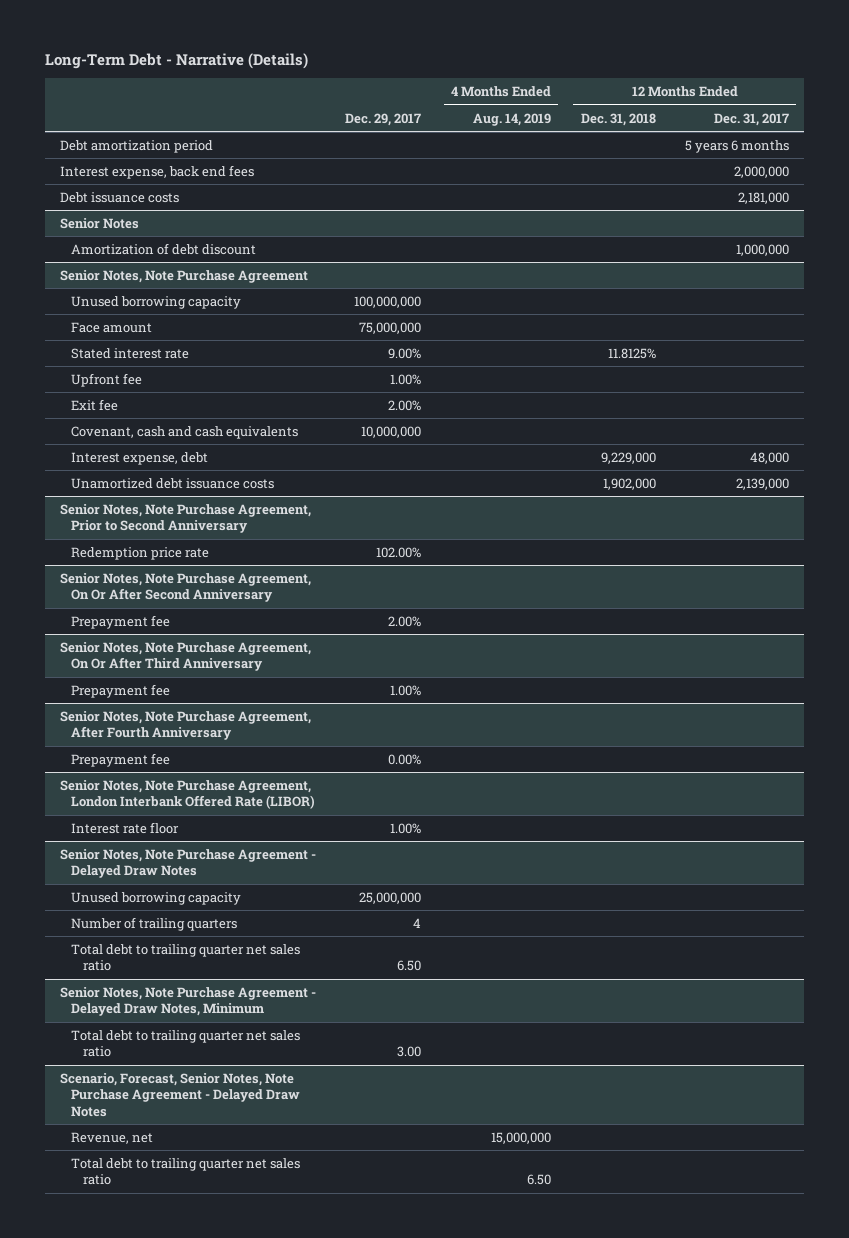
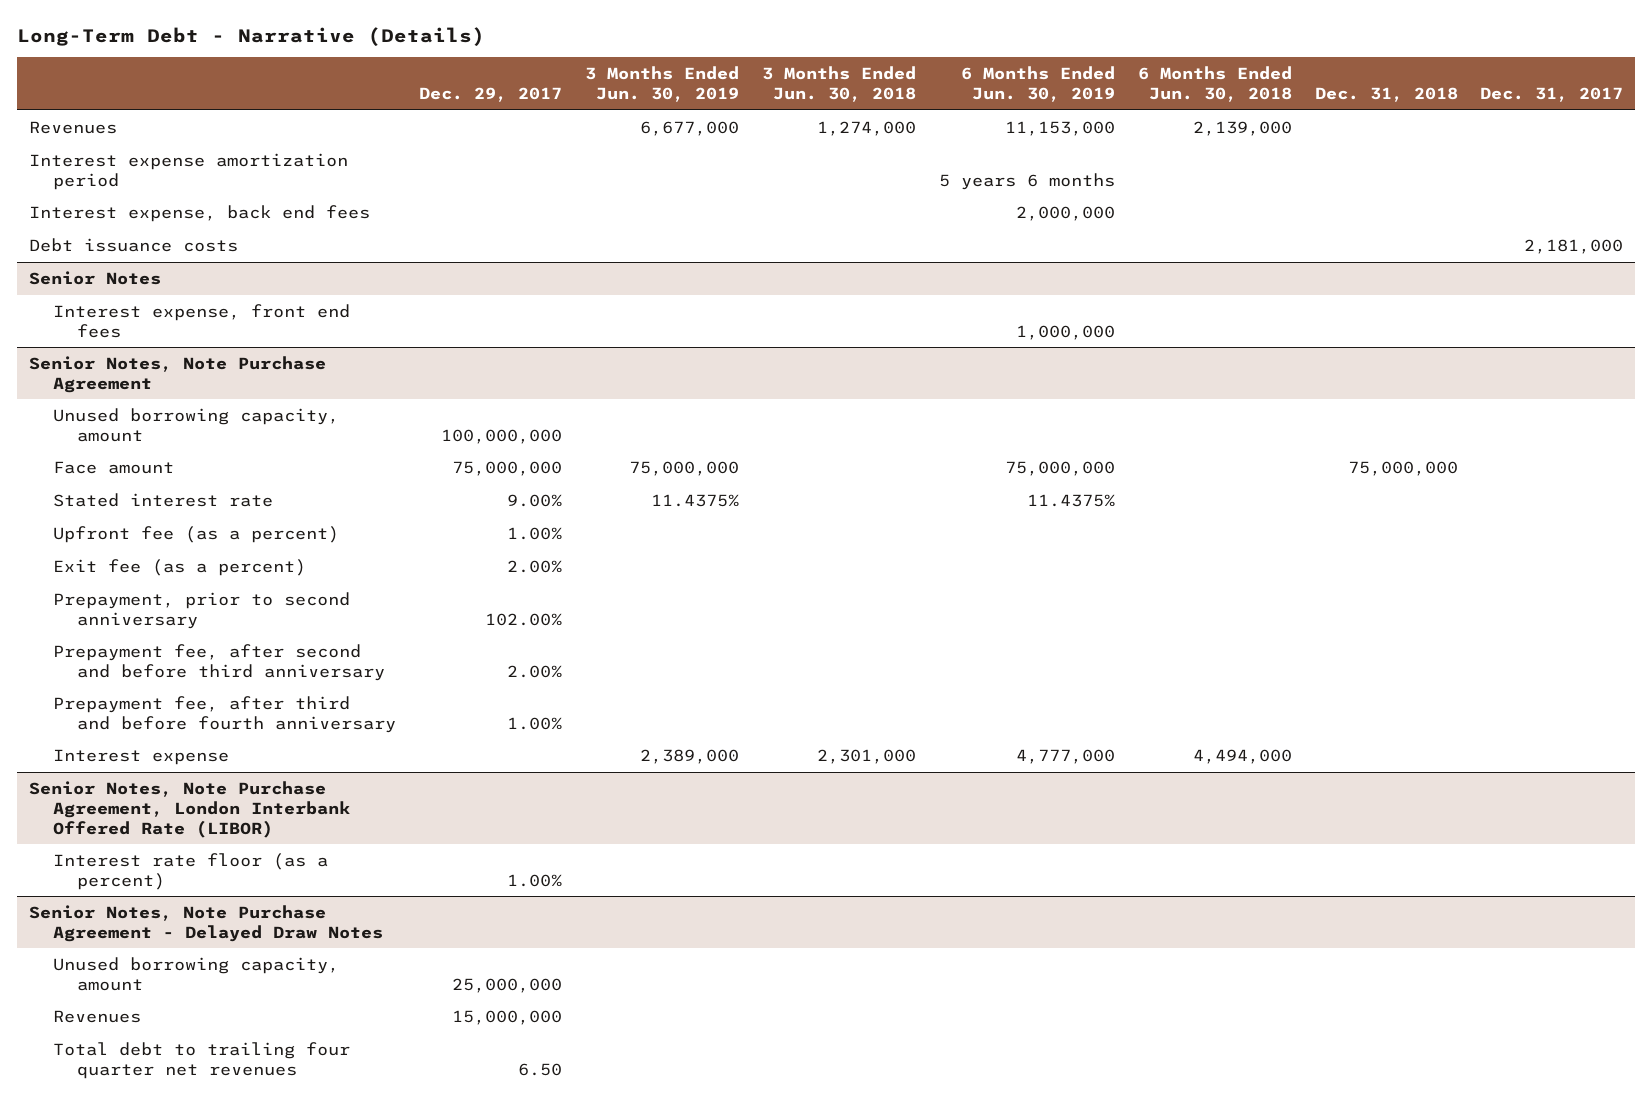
- | Dec. 29, 2017 | 4 Months Ended Aug. 14, 2019 | 12 Months Ended Dec. 31, 2018 | 12 Months Ended Dec. 31, 2017
+ | Dec. 29, 2017 | 3 Months Ended Jun. 30, 2019 | 3 Months Ended Jun. 30, 2018 | 6 Months Ended Jun. 30, 2019 | 6 Months Ended Jun. 30, 2018 | Dec. 31, 2018 | Dec. 31, 2017
- Debt amortization period | | | | 5 years 6 months
+ Revenues | | 6,677,000 | 1,274,000 | 11,153,000 | 2,139,000 | |
+ Interest expense amortization period | | | | 5 years 6 months | | |
@ Senior Notes
- Amortization of debt discount | | | | 1,000,000
+ Interest expense, front end fees | | | | 1,000,000 | | |
@ Senior Notes, Note Purchase Agreement
- Unused borrowing capacity | 100,000,000 | | |
+ Unused borrowing capacity, amount | 100,000,000 | | | | | |
- Upfront fee | 1.00% | | |
- Exit fee | 2.00% | | |
- Covenant, cash and cash equivalents | 10,000,000 | | |
- Interest expense, debt | | | 9,229,000 | 48,000
- Unamortized debt issuance costs | | | 1,902,000 | 2,139,000
- Senior Notes, Note Purchase Agreement, Prior to Second Anniversary
- Redemption price rate | 102.00% | | |
- Senior Notes, Note Purchase Agreement, On Or After Second Anniversary
- Prepayment fee | 2.00% | | |
- Senior Notes, Note Purchase Agreement, On Or After Third Anniversary
- Prepayment fee | 1.00% | | |
- Senior Notes, Note Purchase Agreement, After Fourth Anniversary
- Prepayment fee | 0.00% | | |
@ Senior Notes, Note Purchase Agreement
+ Upfront fee (as a percent) | 1.00% | | | | | |
+ Exit fee (as a percent) | 2.00% | | | | | |
+ Prepayment, prior to second anniversary | 102.00% | | | | | |
+ Prepayment fee, after second and before third anniversary | 2.00% | | | | | |
+ Prepayment fee, after third and before fourth anniversary | 1.00% | | | | | |
+ Interest expense | | 2,389,000 | 2,301,000 | 4,777,000 | 4,494,000 | |
@ Senior Notes, Note Purchase Agreement, London Interbank Offered Rate (LIBOR)
- Interest rate floor | 1.00% | | |
+ Interest rate floor (as a percent) | 1.00% | | | | | |
@ Senior Notes, Note Purchase Agreement - Delayed Draw Notes
- Unused borrowing capacity | 25,000,000 | | |
- Number of trailing quarters | 4 | | |
- Total debt to trailing quarter net sales ratio | 6.50 | | |
- Senior Notes, Note Purchase Agreement - Delayed Draw Notes, Minimum
- Total debt to trailing quarter net sales ratio | 3.00 | | |
- Scenario, Forecast, Senior Notes, Note Purchase Agreement - Delayed Draw Notes
- Revenue, net | | 15,000,000 | |
- Total debt to trailing quarter net sales ratio | | 6.50 | |
@ Senior Notes, Note Purchase Agreement - Delayed Draw Notes
+ Unused borrowing capacity, amount | 25,000,000 | | | | | |
+ Revenues | 15,000,000 | | | | | |
+ Total debt to trailing four quarter net revenues | 6.50 | | | | | |

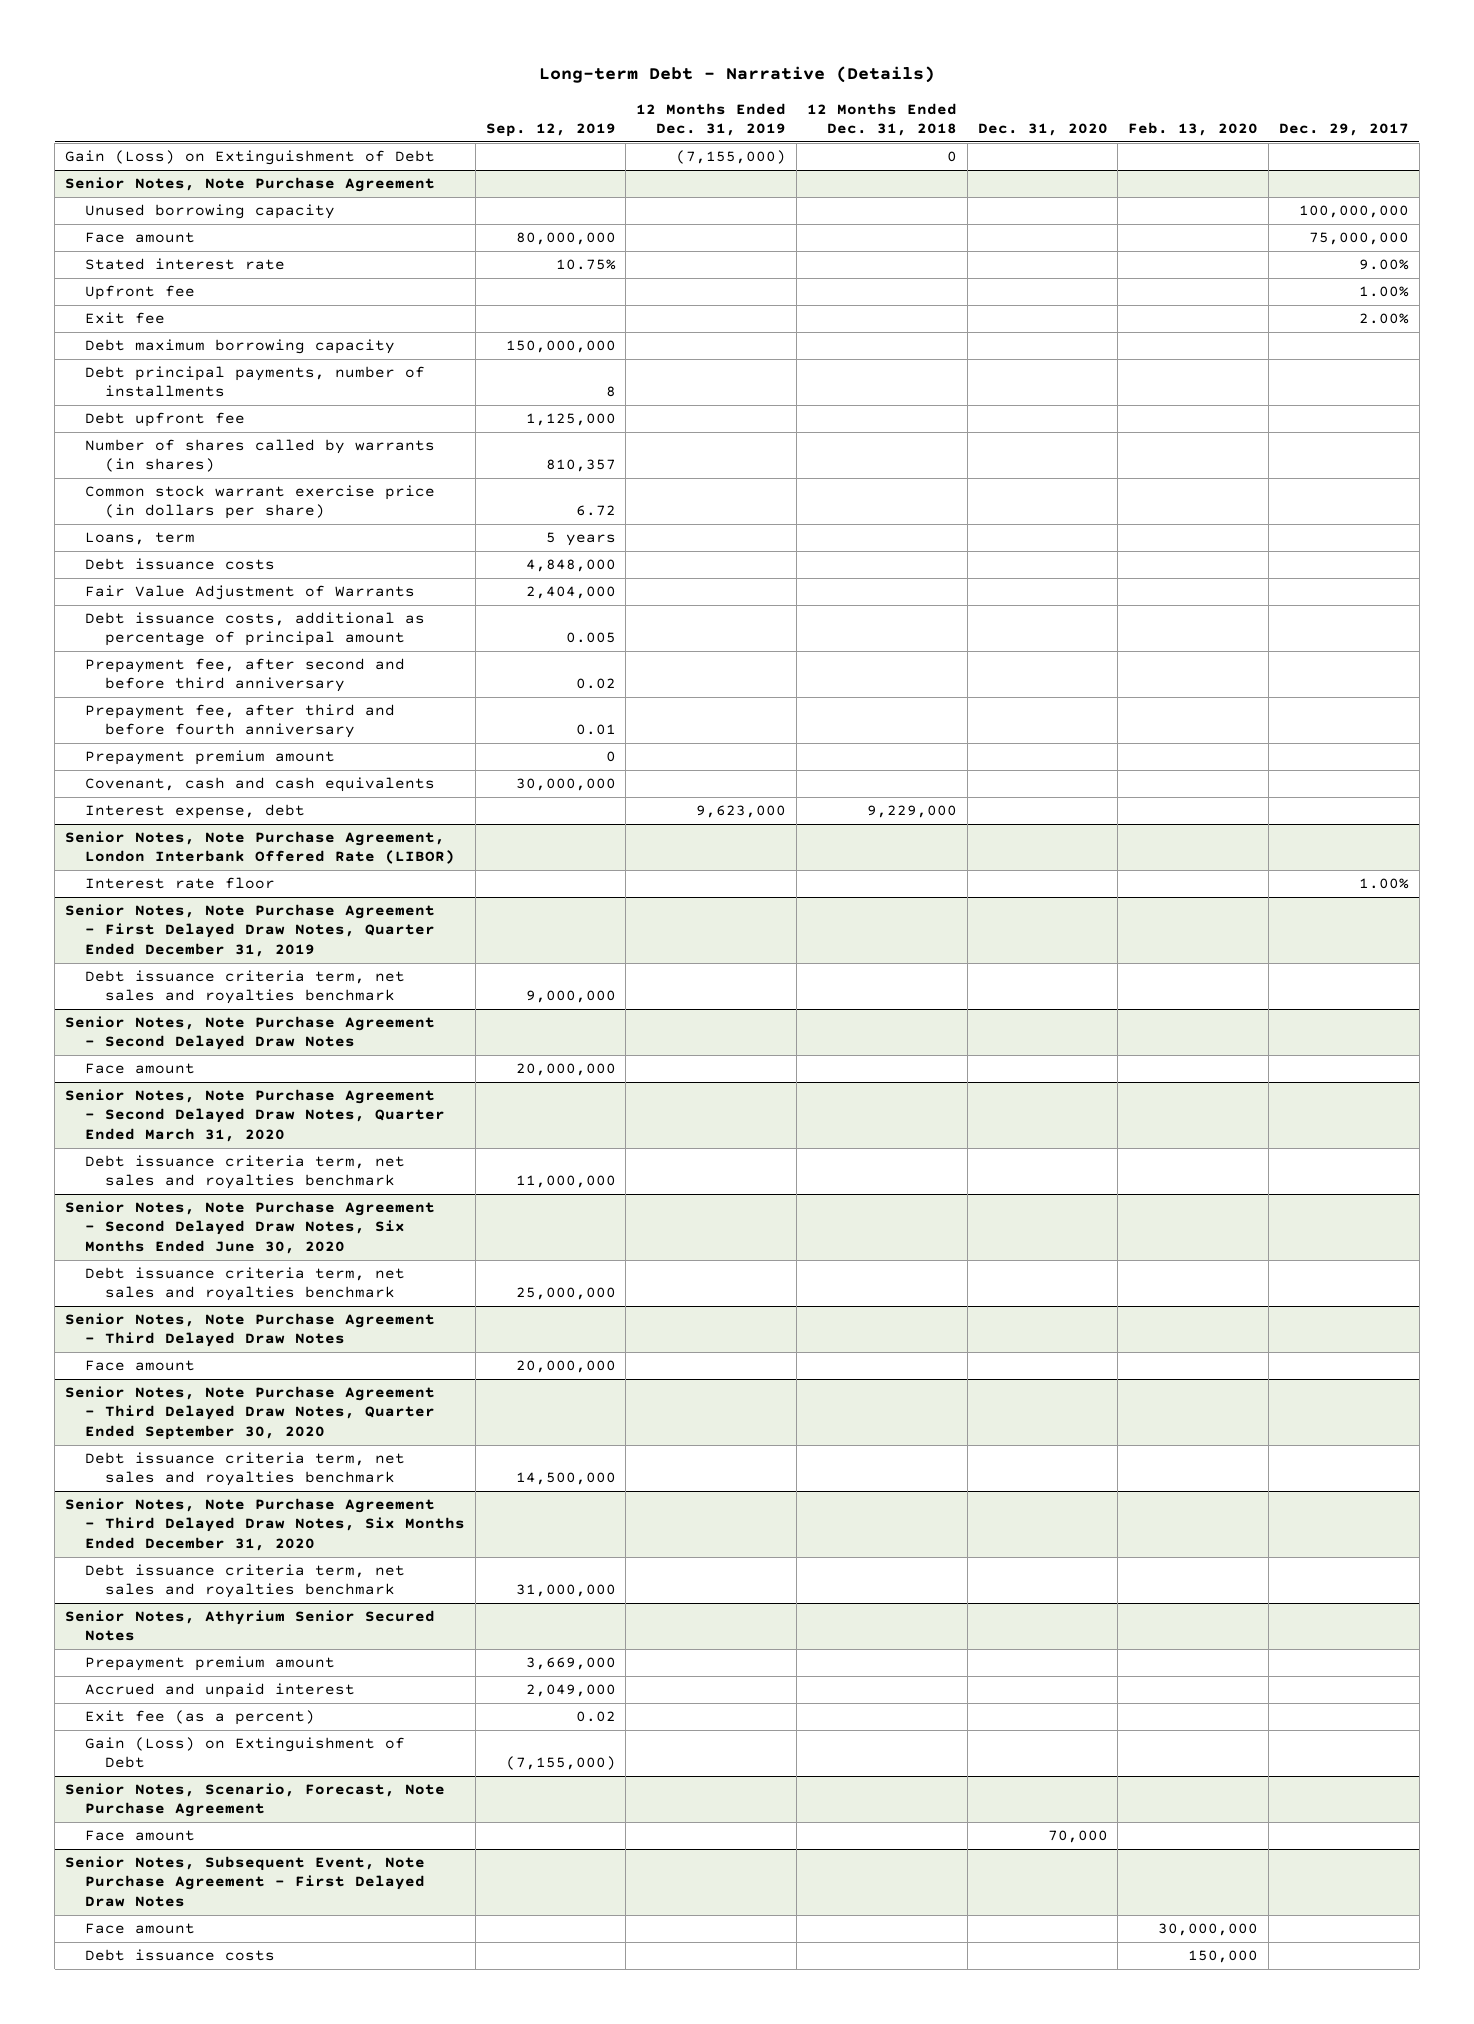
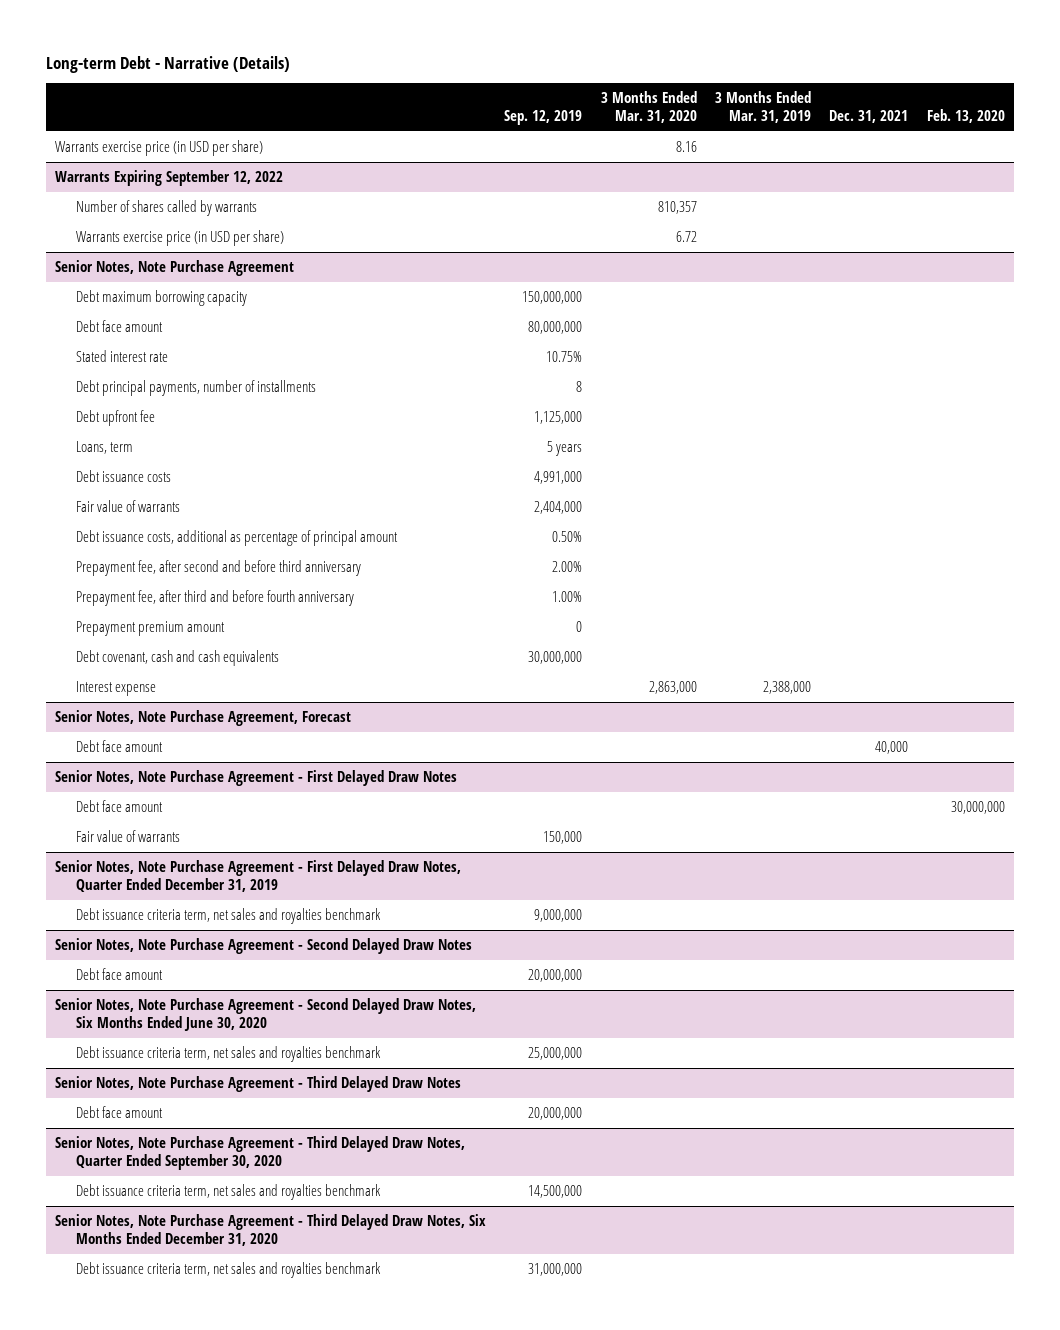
- | Sep. 12, 2019 | 12 Months Ended Dec. 31, 2019 | 12 Months Ended Dec. 31, 2018 | Dec. 31, 2020 | Feb. 13, 2020 | Dec. 29, 2017
+ | Sep. 12, 2019 | 3 Months Ended Mar. 31, 2020 | 3 Months Ended Mar. 31, 2019 | Dec. 31, 2021 | Feb. 13, 2020
- Gain (Loss) on Extinguishment of Debt | | (7,155,000) | 0 | | |
+ Warrants exercise price (in USD per share) | | 8.16 | | |
+ Warrants Expiring September 12, 2022
+ Number of shares called by warrants | | 810,357 | | |
+ Warrants exercise price (in USD per share) | | 6.72 | | |
@ Senior Notes, Note Purchase Agreement
- Unused borrowing capacity | | | | | | 100,000,000
- Face amount | 80,000,000 | | | | | 75,000,000
- Upfront fee | | | | | | 1.00%
- Exit fee | | | | | | 2.00%
+ Debt face amount | 80,000,000 | | | |
moved down: Stated interest rate | 10.75% | | | |
- Number of shares called by warrants (in shares) | 810,357 | | | | |
- Common stock warrant exercise price (in dollars per share) | 6.72 | | | | |
- Debt issuance costs | 4,848,000 | | | | |
- Fair Value Adjustment of Warrants | 2,404,000 | | | | |
- Debt issuance costs, additional as percentage of principal amount | 0.005 | | | | |
- Prepayment fee, after second and before third anniversary | 0.02 | | | | |
- Prepayment fee, after third and before fourth anniversary | 0.01 | | | | |
+ Debt issuance costs | 4,991,000 | | | |
+ Fair value of warrants | 2,404,000 | | | |
+ Debt issuance costs, additional as percentage of principal amount | 0.50% | | | |
+ Prepayment fee, after second and before third anniversary | 2.00% | | | |
+ Prepayment fee, after third and before fourth anniversary | 1.00% | | | |
- Covenant, cash and cash equivalents | 30,000,000 | | | | |
- Interest expense, debt | | 9,623,000 | 9,229,000 | | |
- Senior Notes, Note Purchase Agreement, London Interbank Offered Rate (LIBOR)
- Interest rate floor | | | | | | 1.00%
@ Senior Notes, Note Purchase Agreement
+ Debt covenant, cash and cash equivalents | 30,000,000 | | | |
+ Interest expense | | 2,863,000 | 2,388,000 | |
+ Senior Notes, Note Purchase Agreement, Forecast
+ Debt face amount | | | | 40,000 |
+ Senior Notes, Note Purchase Agreement - First Delayed Draw Notes
+ Debt face amount | | | | | 30,000,000
+ Fair value of warrants | 150,000 | | | |
@ Senior Notes, Note Purchase Agreement - Second Delayed Draw Notes
- Face amount | 20,000,000 | | | | |
- Senior Notes, Note Purchase Agreement - Second Delayed Draw Notes, Quarter Ended March 31, 2020
- Debt issuance criteria term, net sales and royalties benchmark | 11,000,000 | | | | |
@ Senior Notes, Note Purchase Agreement - Second Delayed Draw Notes
+ Debt face amount | 20,000,000 | | | |
@ Senior Notes, Note Purchase Agreement - Third Delayed Draw Notes
- Face amount | 20,000,000 | | | | |
+ Debt face amount | 20,000,000 | | | |
- Senior Notes, Athyrium Senior Secured Notes
- Prepayment premium amount | 3,669,000 | | | | |
- Accrued and unpaid interest | 2,049,000 | | | | |
- Exit fee (as a percent) | 0.02 | | | | |
- Gain (Loss) on Extinguishment of Debt | (7,155,000) | | | | |
- Senior Notes, Scenario, Forecast, Note Purchase Agreement
- Face amount | | | | 70,000 | |
- Senior Notes, Subsequent Event, Note Purchase Agreement - First Delayed Draw Notes
- Face amount | | | | | 30,000,000 |
- Debt issuance costs | | | | | 150,000 |

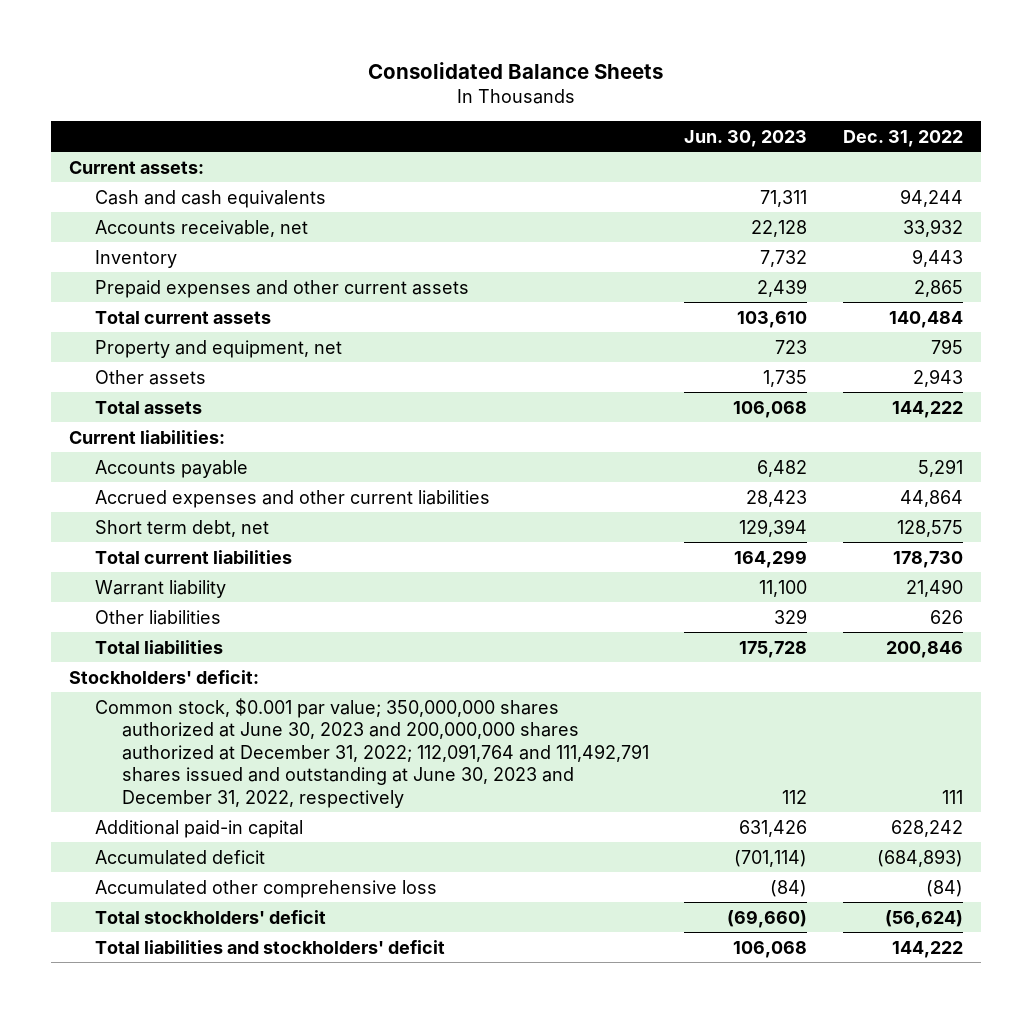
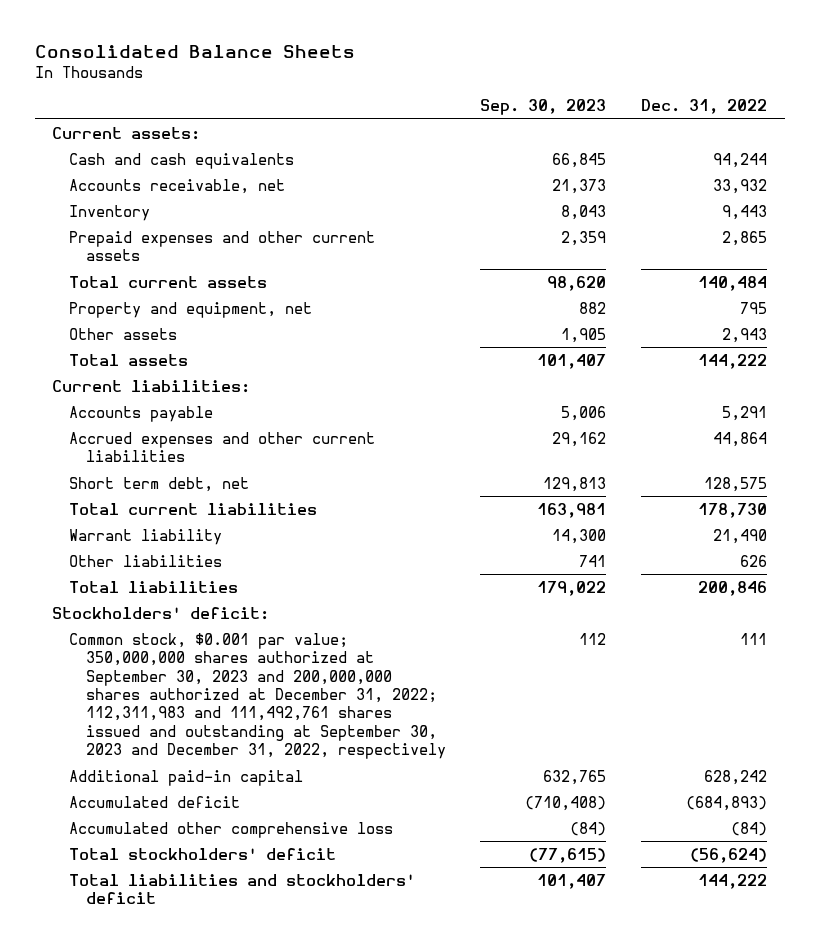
- | Jun. 30, 2023 | Dec. 31, 2022
+ | Sep. 30, 2023 | Dec. 31, 2022
- Common stock, $0.001 par value; 350,000,000 shares authorized at June 30, 2023 and 200,000,000 shares authorized at December 31, 2022; 112,091,764 and 111,492,791 shares issued and outstanding at June 30, 2023 and December 31, 2022, respectively | 112 | 111
+ Common stock, $0.001 par value; 350,000,000 shares authorized at September 30, 2023 and 200,000,000 shares authorized at December 31, 2022; 112,311,983 and 111,492,761 shares issued and outstanding at September 30, 2023 and December 31, 2022, respectively | 112 | 111

